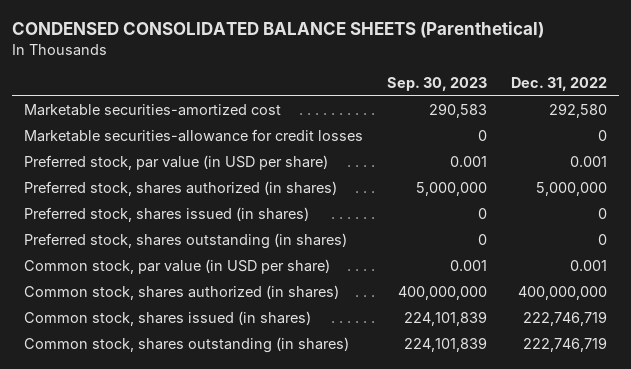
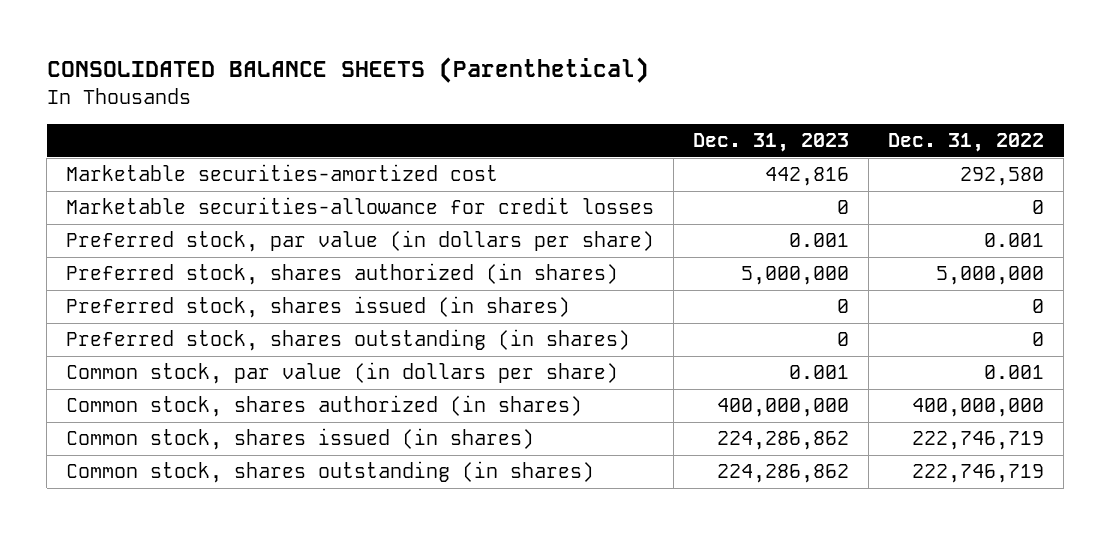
- CONDENSED CONSOLIDATED BALANCE SHEETS (Parenthetical)
+ CONSOLIDATED BALANCE SHEETS (Parenthetical)
- | Sep. 30, 2023 | Dec. 31, 2022
+ | Dec. 31, 2023 | Dec. 31, 2022
- Preferred stock, par value (in USD per share) | 0.001 | 0.001
+ Preferred stock, par value (in dollars per share) | 0.001 | 0.001
- Common stock, par value (in USD per share) | 0.001 | 0.001
+ Common stock, par value (in dollars per share) | 0.001 | 0.001

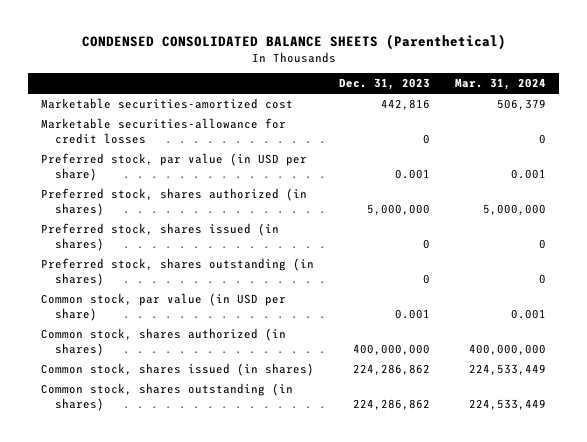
- CONSOLIDATED BALANCE SHEETS (Parenthetical)
+ CONDENSED CONSOLIDATED BALANCE SHEETS (Parenthetical)
- | Dec. 31, 2023 | Dec. 31, 2022
+ | Dec. 31, 2023 | Mar. 31, 2024
- Preferred stock, par value (in dollars per share) | 0.001 | 0.001
+ Preferred stock, par value (in USD per share) | 0.001 | 0.001
- Common stock, par value (in dollars per share) | 0.001 | 0.001
+ Common stock, par value (in USD per share) | 0.001 | 0.001

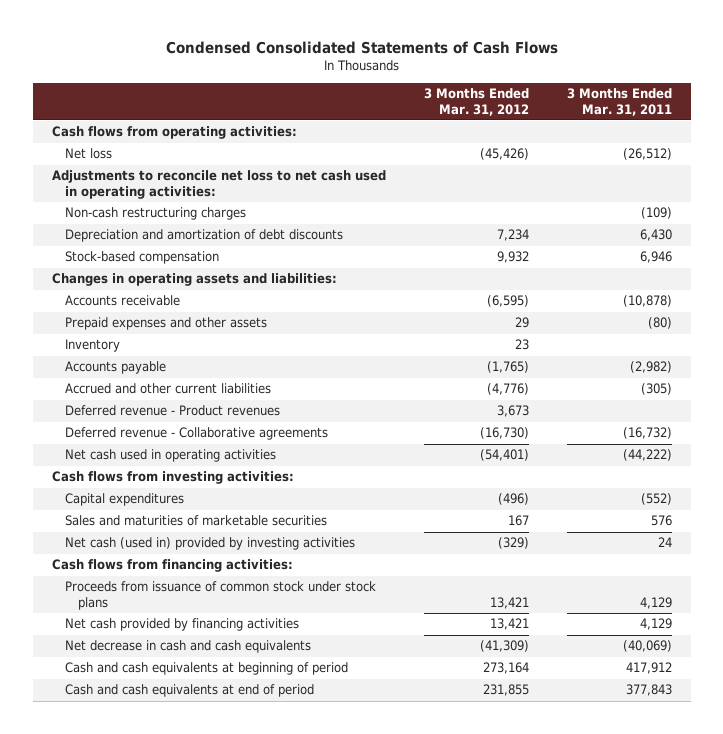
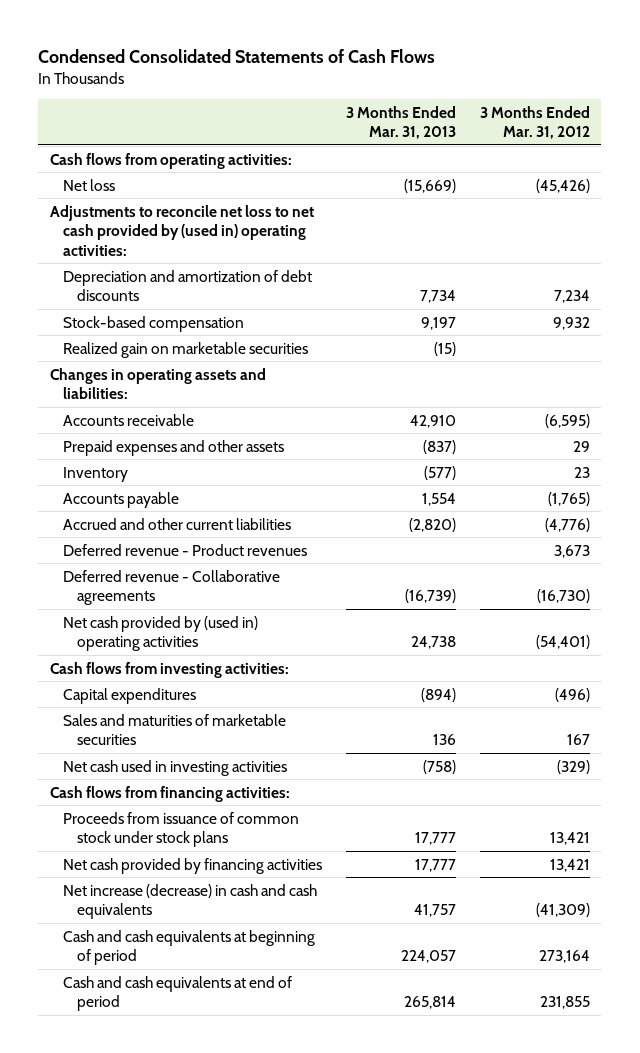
- | 3 Months Ended Mar. 31, 2012 | 3 Months Ended Mar. 31, 2011
+ | 3 Months Ended Mar. 31, 2013 | 3 Months Ended Mar. 31, 2012
- Adjustments to reconcile net loss to net cash used in operating activities:
- Non-cash restructuring charges | | (109)
+ Adjustments to reconcile net loss to net cash provided by (used in) operating activities:
+ Realized gain on marketable securities | (15) |
- Net cash used in operating activities | (54,401) | (44,222)
+ Net cash provided by (used in) operating activities | 24,738 | (54,401)
- Net cash (used in) provided by investing activities | (329) | 24
+ Net cash used in investing activities | (758) | (329)
- Net decrease in cash and cash equivalents | (41,309) | (40,069)
+ Net increase (decrease) in cash and cash equivalents | 41,757 | (41,309)

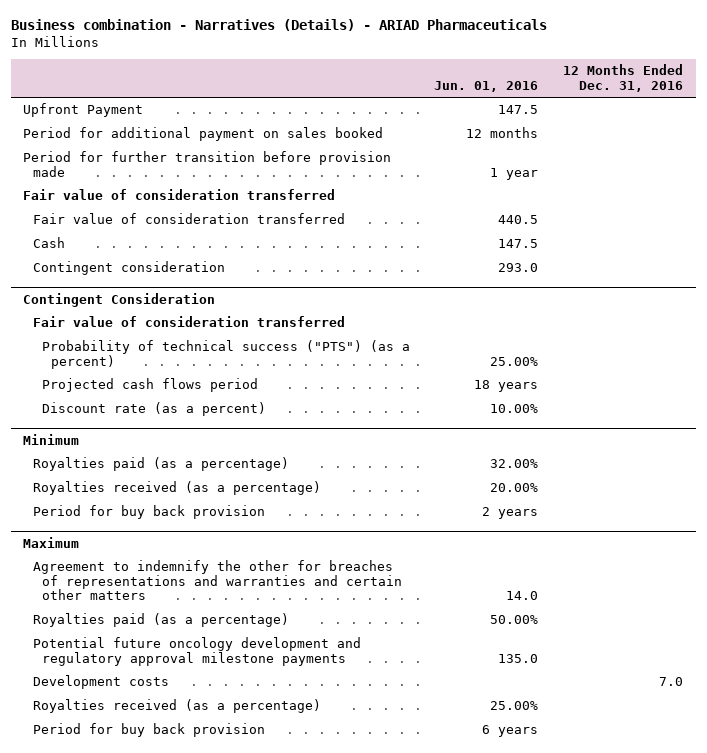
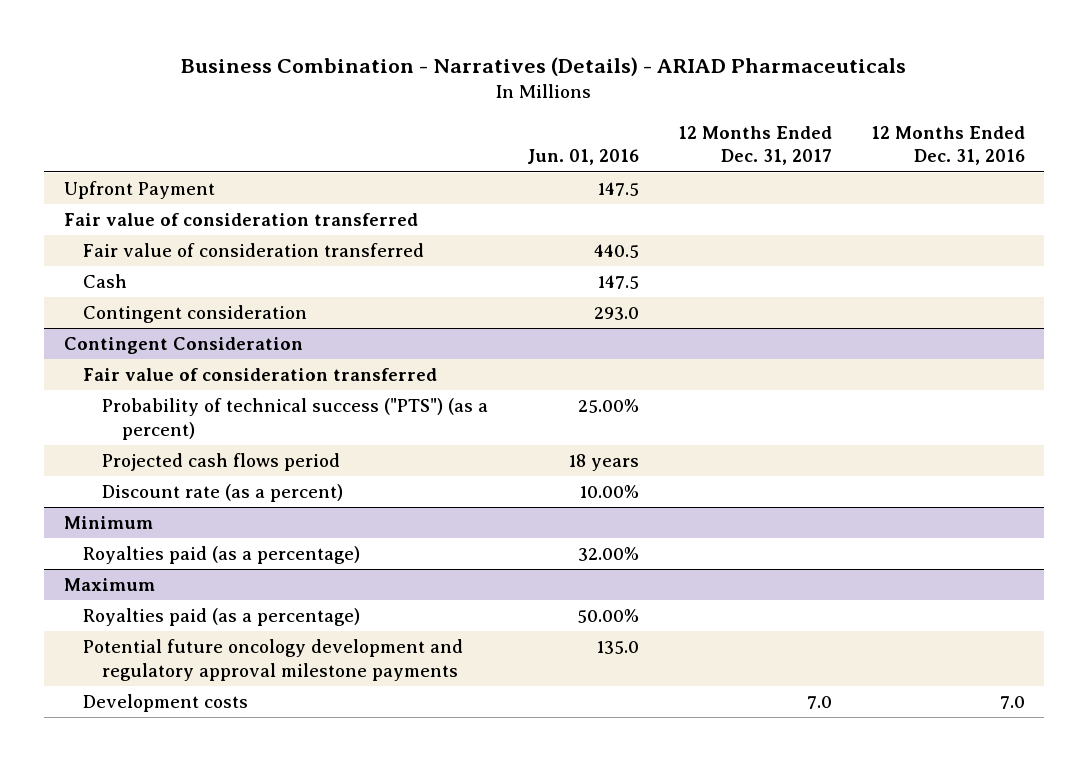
- Business combination - Narratives (Details) - ARIAD Pharmaceuticals
+ Business Combination - Narratives (Details) - ARIAD Pharmaceuticals
- | Jun. 01, 2016 | 12 Months Ended Dec. 31, 2016
+ | Jun. 01, 2016 | 12 Months Ended Dec. 31, 2017 | 12 Months Ended Dec. 31, 2016
- Period for additional payment on sales booked | 12 months |
- Period for further transition before provision made | 1 year |
@ Minimum
- Royalties received (as a percentage) | 20.00% |
- Period for buy back provision | 2 years |
@ Maximum
- Agreement to indemnify the other for breaches of representations and warranties and certain other matters | 14.0 |
- Royalties received (as a percentage) | 25.00% |
- Period for buy back provision | 6 years |

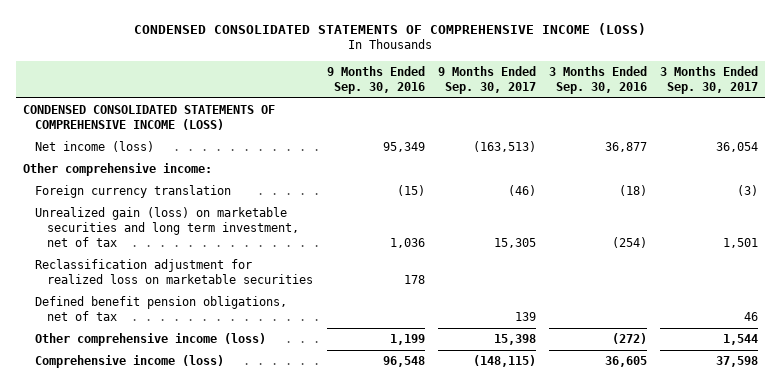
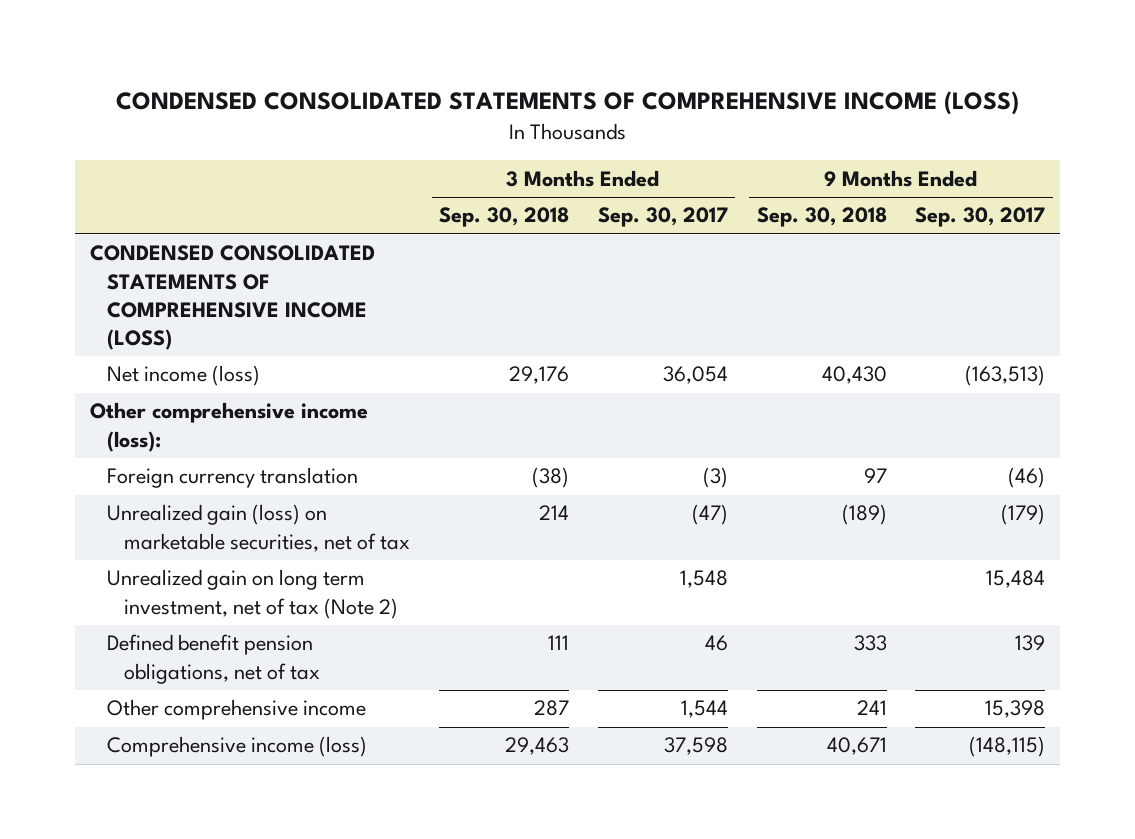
- | 9 Months Ended Sep. 30, 2016 | 9 Months Ended Sep. 30, 2017 | 3 Months Ended Sep. 30, 2016 | 3 Months Ended Sep. 30, 2017
+ | 3 Months Ended Sep. 30, 2018 | 3 Months Ended Sep. 30, 2017 | 9 Months Ended Sep. 30, 2018 | 9 Months Ended Sep. 30, 2017
- Other comprehensive income:
+ Other comprehensive income (loss):
- Unrealized gain (loss) on marketable securities and long term investment, net of tax | 1,036 | 15,305 | (254) | 1,501
- Reclassification adjustment for realized loss on marketable securities | 178 | | |
+ Unrealized gain (loss) on marketable securities, net of tax | 214 | (47) | (189) | (179)
+ Unrealized gain on long term investment, net of tax (Note 2) | | 1,548 | | 15,484
- Other comprehensive income (loss) | 1,199 | 15,398 | (272) | 1,544
+ Other comprehensive income | 287 | 1,544 | 241 | 15,398

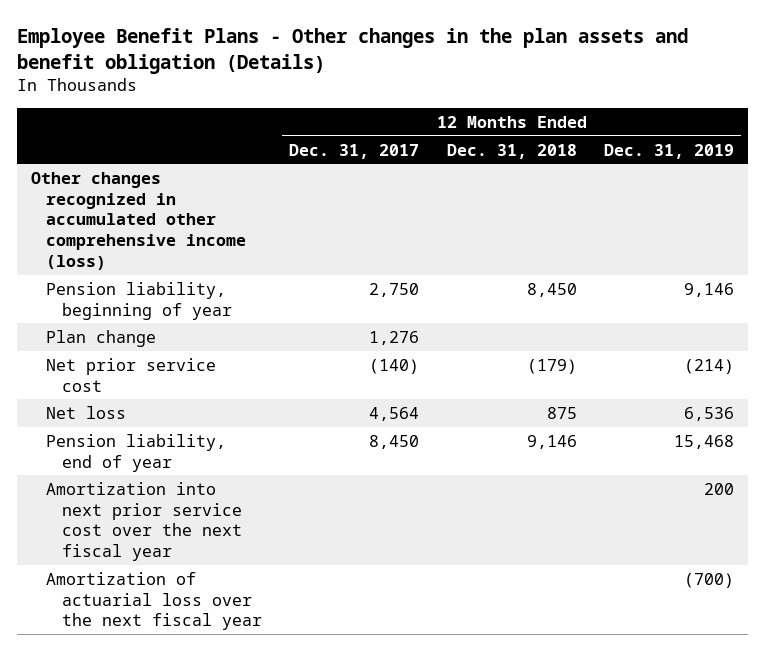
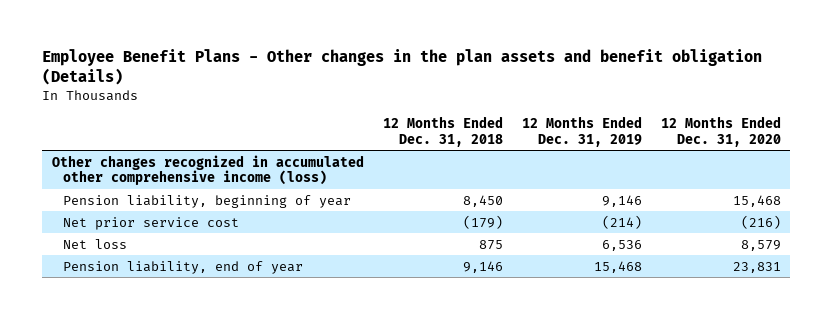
- | 12 Months Ended Dec. 31, 2017 | 12 Months Ended Dec. 31, 2018 | 12 Months Ended Dec. 31, 2019
+ | 12 Months Ended Dec. 31, 2018 | 12 Months Ended Dec. 31, 2019 | 12 Months Ended Dec. 31, 2020
- Plan change | 1,276 | |
- Amortization into next prior service cost over the next fiscal year | | | 200
- Amortization of actuarial loss over the next fiscal year | | | (700)

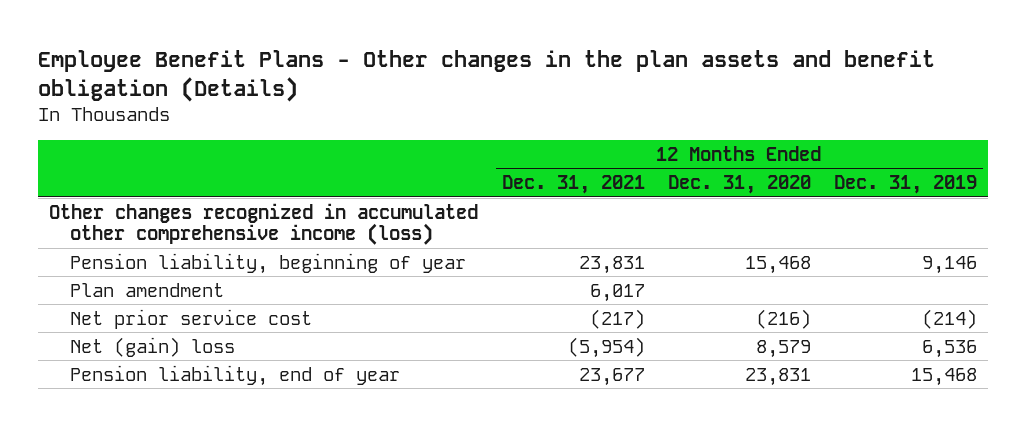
- | 12 Months Ended Dec. 31, 2018 | 12 Months Ended Dec. 31, 2019 | 12 Months Ended Dec. 31, 2020
+ | 12 Months Ended Dec. 31, 2021 | 12 Months Ended Dec. 31, 2020 | 12 Months Ended Dec. 31, 2019
+ Plan amendment | 6,017 | |
- Net loss | 875 | 6,536 | 8,579
+ Net (gain) loss | (5,954) | 8,579 | 6,536

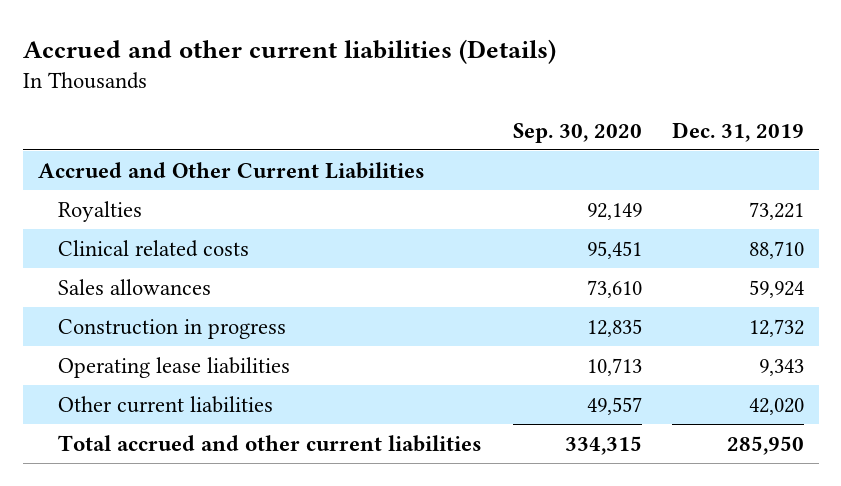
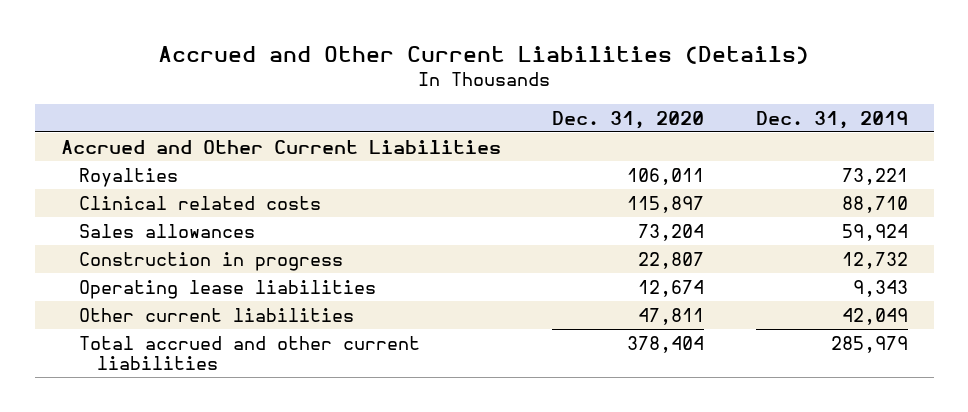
- Accrued and other current liabilities (Details)
+ Accrued and Other Current Liabilities (Details)
- | Sep. 30, 2020 | Dec. 31, 2019
+ | Dec. 31, 2020 | Dec. 31, 2019
- Other current liabilities | 49,557 | 42,020
- Total accrued and other current liabilities | 334,315 | 285,950
+ Other current liabilities | 47,811 | 42,049
+ Total accrued and other current liabilities | 378,404 | 285,979

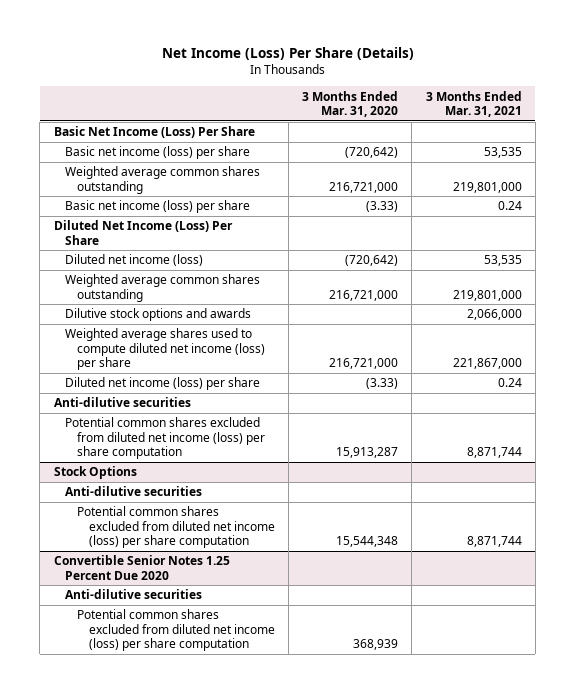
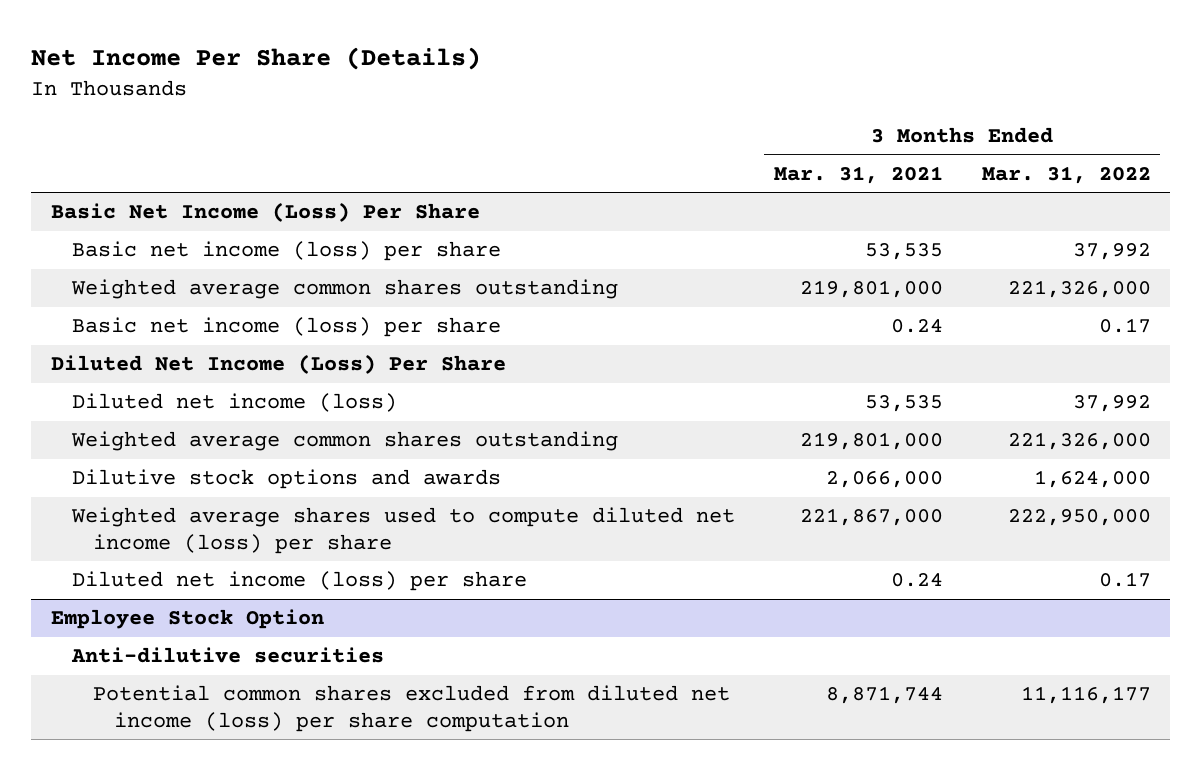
- Net Income (Loss) Per Share (Details)
+ Net Income Per Share (Details)
- | 3 Months Ended Mar. 31, 2020 | 3 Months Ended Mar. 31, 2021
+ | 3 Months Ended Mar. 31, 2021 | 3 Months Ended Mar. 31, 2022
- Anti-dilutive securities
- Potential common shares excluded from diluted net income (loss) per share computation | 15,913,287 | 8,871,744
- Stock Options
+ Employee Stock Option
- Convertible Senior Notes 1.25 Percent Due 2020
- Anti-dilutive securities
- Potential common shares excluded from diluted net income (loss) per share computation | 368,939 |

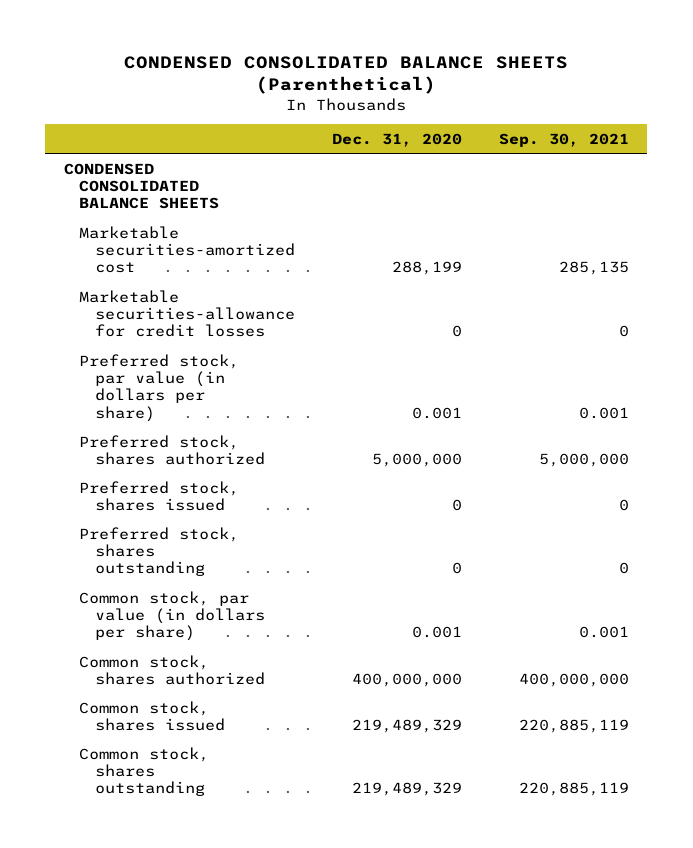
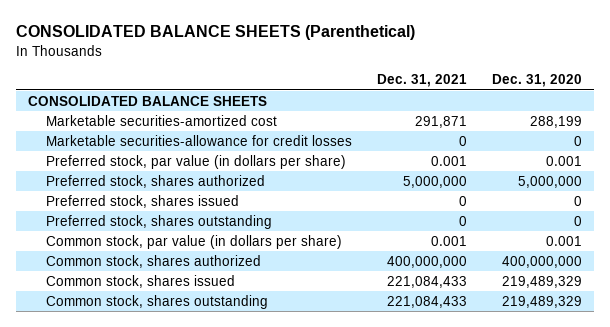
- CONDENSED CONSOLIDATED BALANCE SHEETS (Parenthetical)
+ CONSOLIDATED BALANCE SHEETS (Parenthetical)
- | Dec. 31, 2020 | Sep. 30, 2021
+ | Dec. 31, 2021 | Dec. 31, 2020
- CONDENSED CONSOLIDATED BALANCE SHEETS
+ CONSOLIDATED BALANCE SHEETS

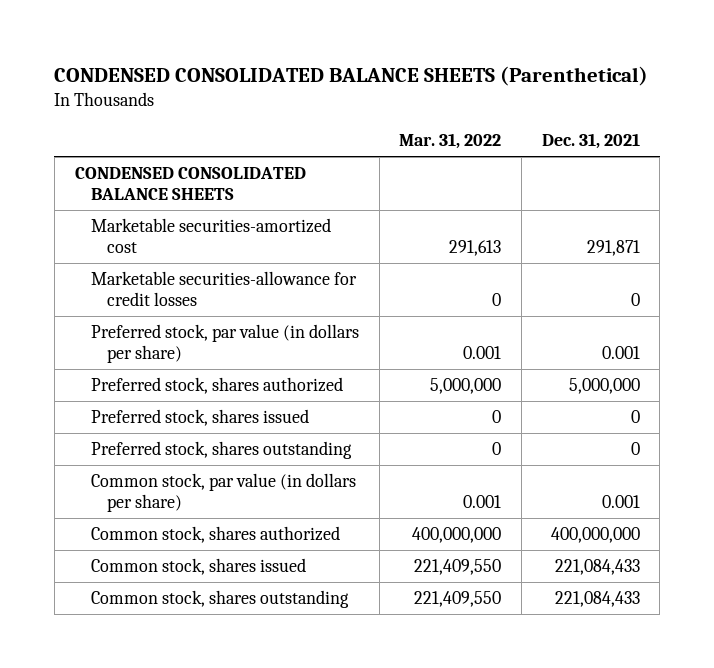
- CONSOLIDATED BALANCE SHEETS (Parenthetical)
+ CONDENSED CONSOLIDATED BALANCE SHEETS (Parenthetical)
- | Dec. 31, 2021 | Dec. 31, 2020
+ | Mar. 31, 2022 | Dec. 31, 2021
- CONSOLIDATED BALANCE SHEETS
+ CONDENSED CONSOLIDATED BALANCE SHEETS

